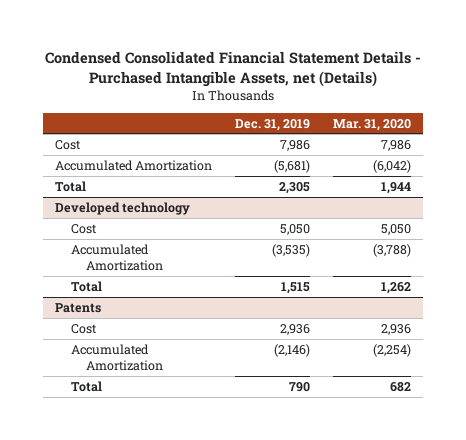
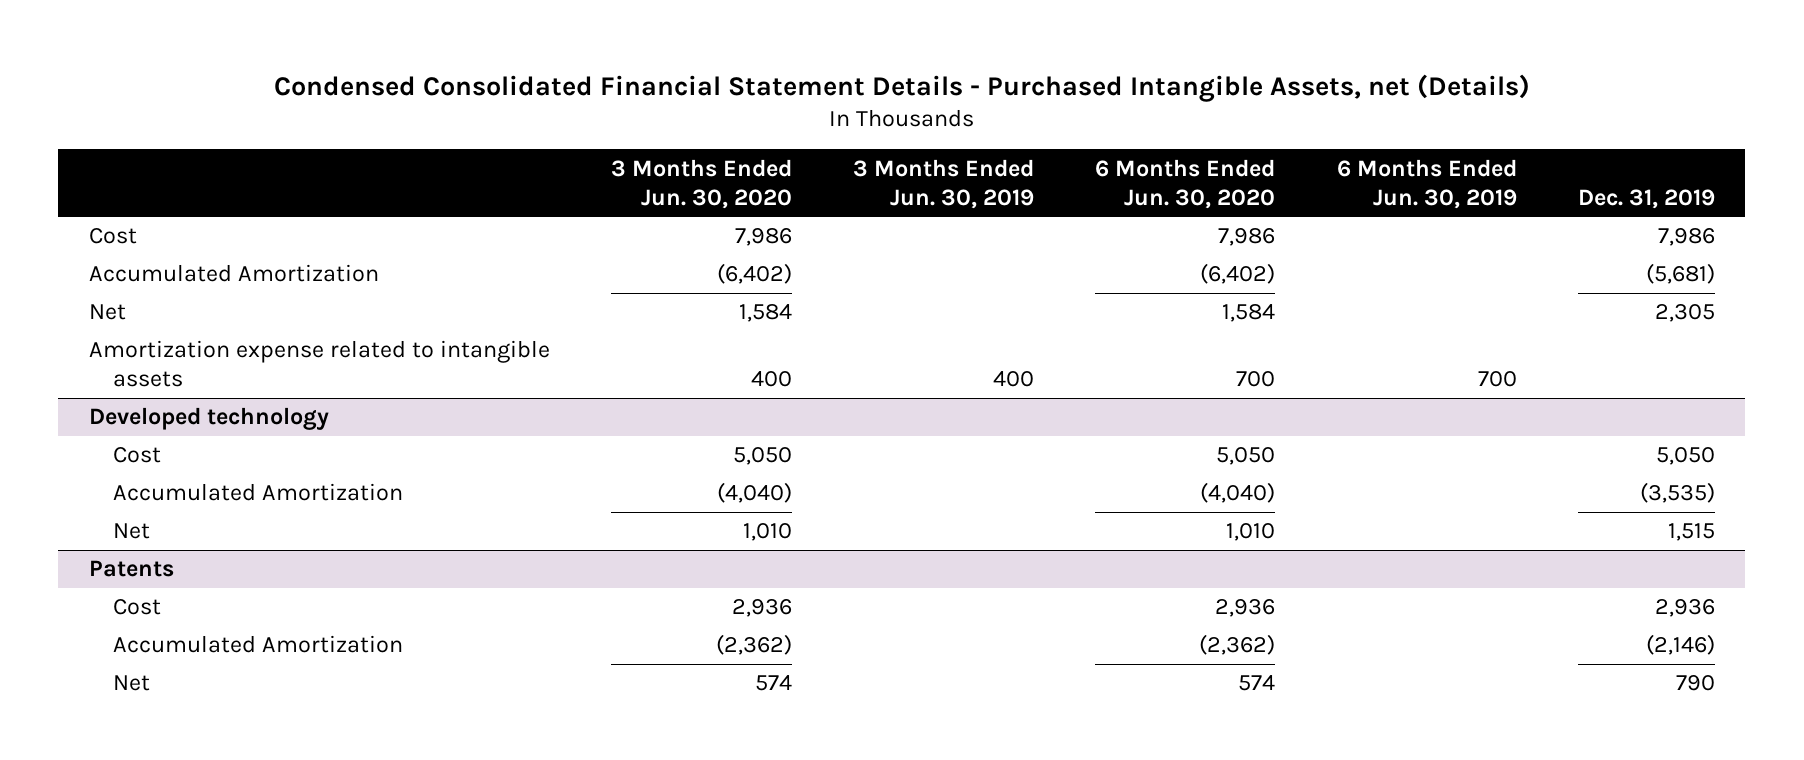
- | Dec. 31, 2019 | Mar. 31, 2020
+ | 3 Months Ended Jun. 30, 2020 | 3 Months Ended Jun. 30, 2019 | 6 Months Ended Jun. 30, 2020 | 6 Months Ended Jun. 30, 2019 | Dec. 31, 2019
- Total | 2,305 | 1,944
+ Net | 1,584 | | 1,584 | | 2,305
+ Amortization expense related to intangible assets | 400 | 400 | 700 | 700 |
@ Developed technology
- Total | 1,515 | 1,262
+ Net | 1,010 | | 1,010 | | 1,515
@ Patents
- Total | 790 | 682
+ Net | 574 | | 574 | | 790

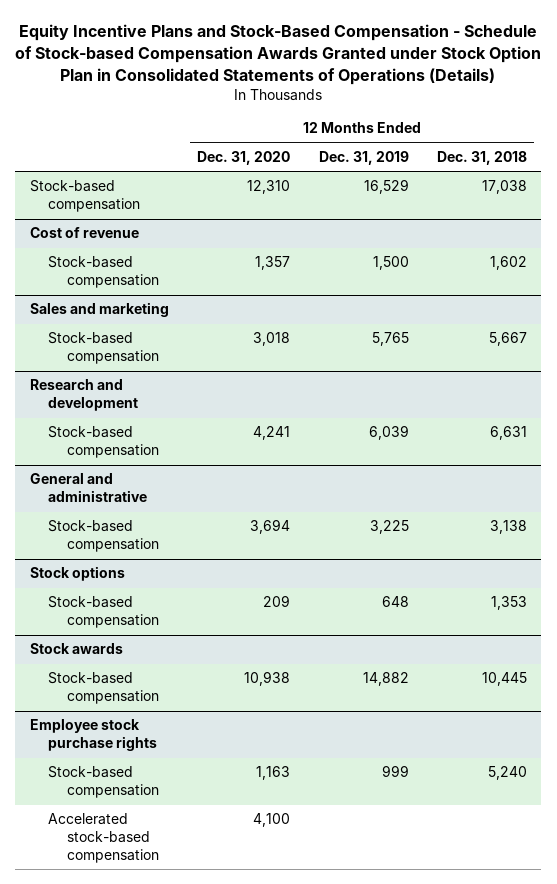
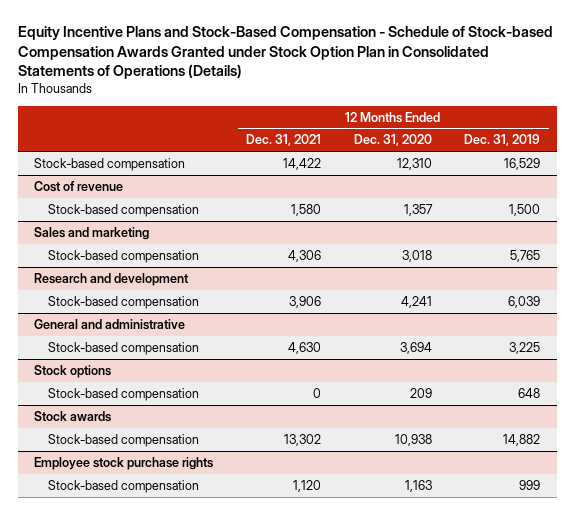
- | 12 Months Ended Dec. 31, 2020 | 12 Months Ended Dec. 31, 2019 | 12 Months Ended Dec. 31, 2018
+ | 12 Months Ended Dec. 31, 2021 | 12 Months Ended Dec. 31, 2020 | 12 Months Ended Dec. 31, 2019
@ Employee stock purchase rights
- Accelerated stock-based compensation | 4,100 | |

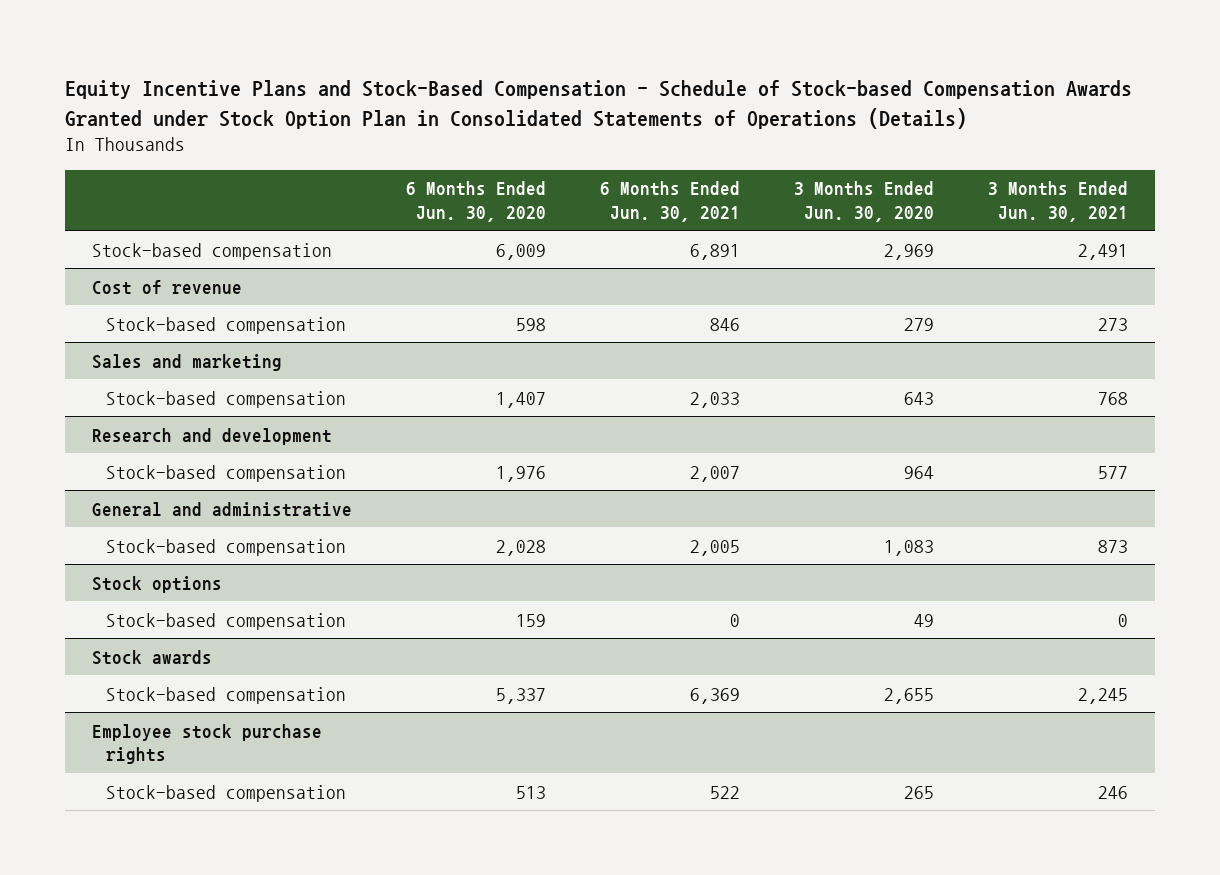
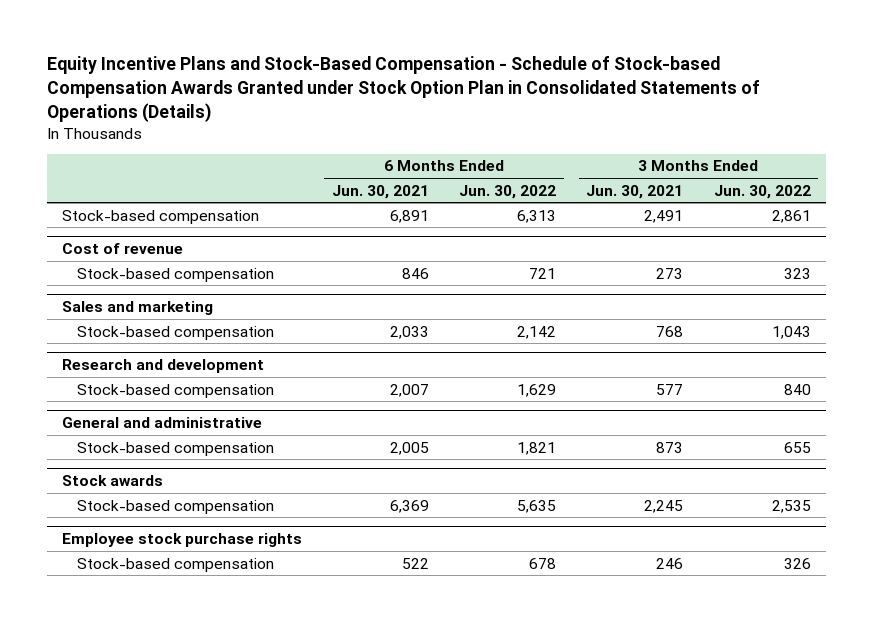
- | 6 Months Ended Jun. 30, 2020 | 6 Months Ended Jun. 30, 2021 | 3 Months Ended Jun. 30, 2020 | 3 Months Ended Jun. 30, 2021
+ | 6 Months Ended Jun. 30, 2021 | 6 Months Ended Jun. 30, 2022 | 3 Months Ended Jun. 30, 2021 | 3 Months Ended Jun. 30, 2022
- Stock options
- Stock-based compensation | 159 | 0 | 49 | 0

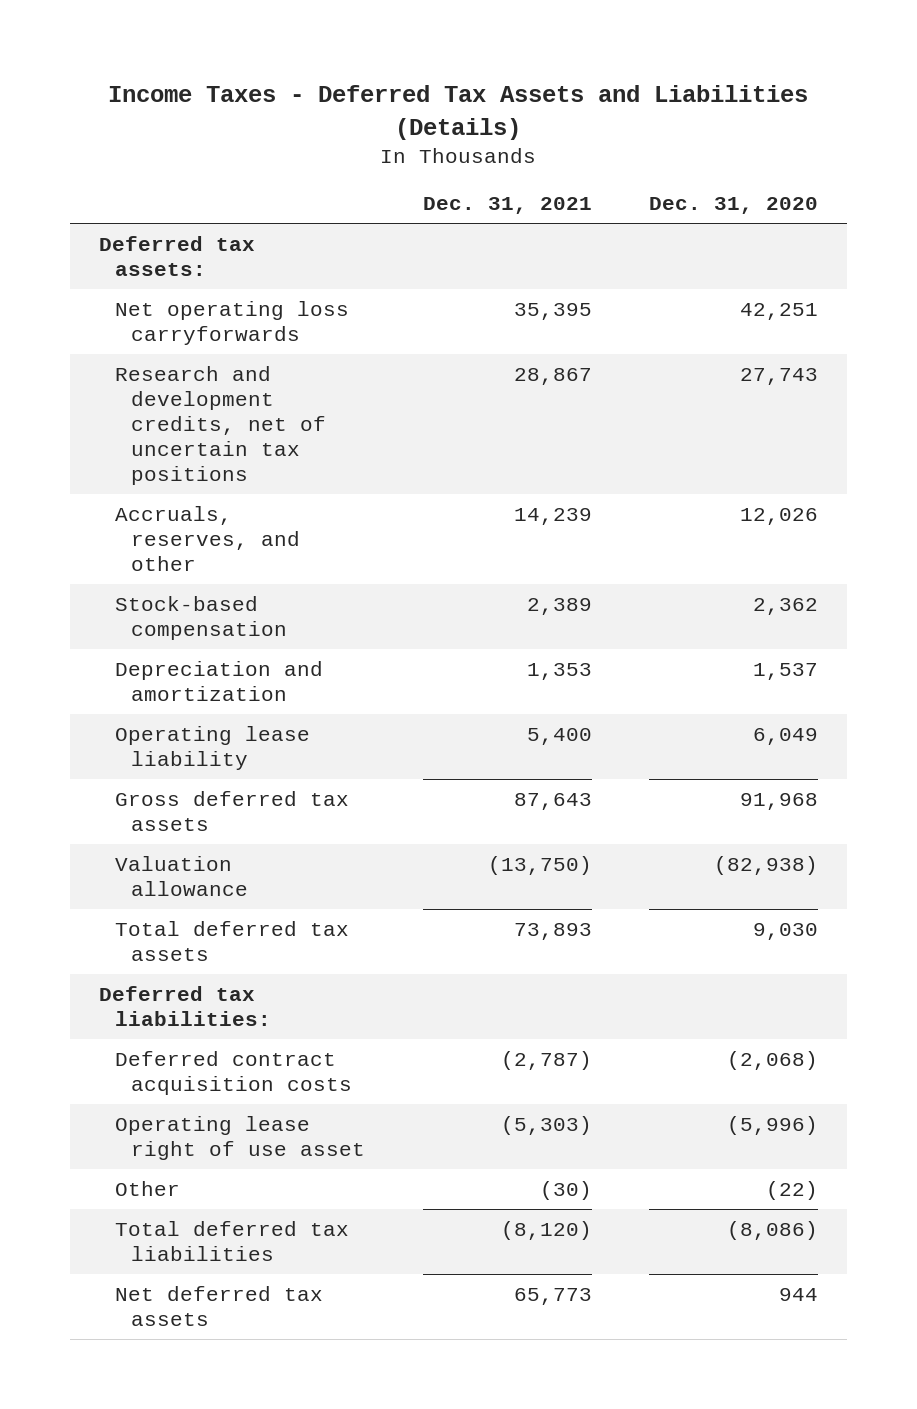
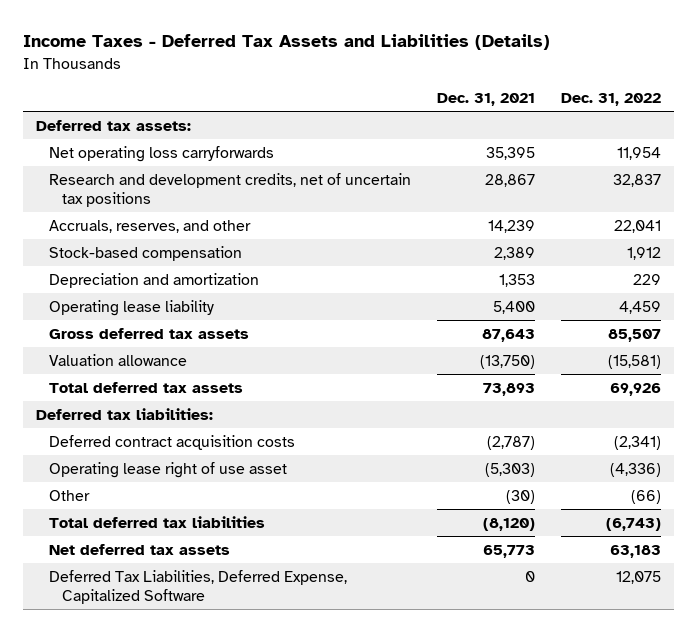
- | Dec. 31, 2021 | Dec. 31, 2020
+ | Dec. 31, 2021 | Dec. 31, 2022
+ Deferred Tax Liabilities, Deferred Expense, Capitalized Software | 0 | 12,075

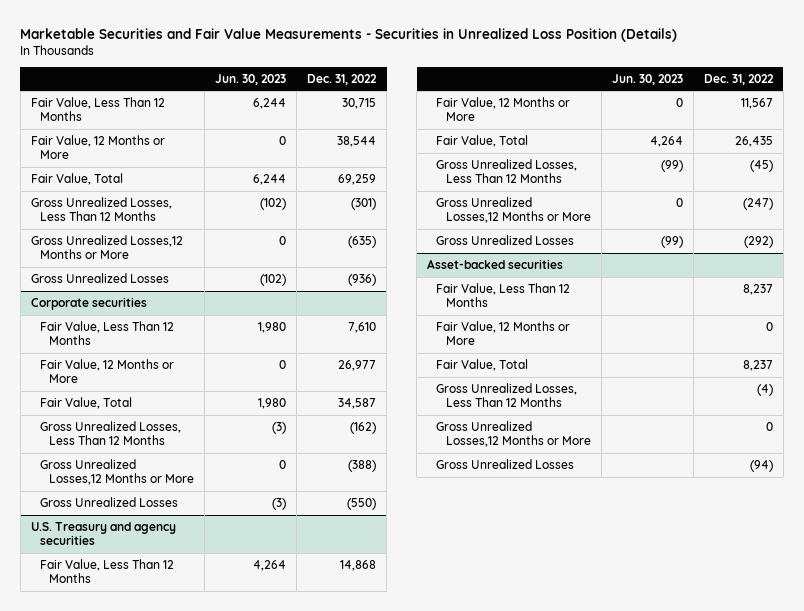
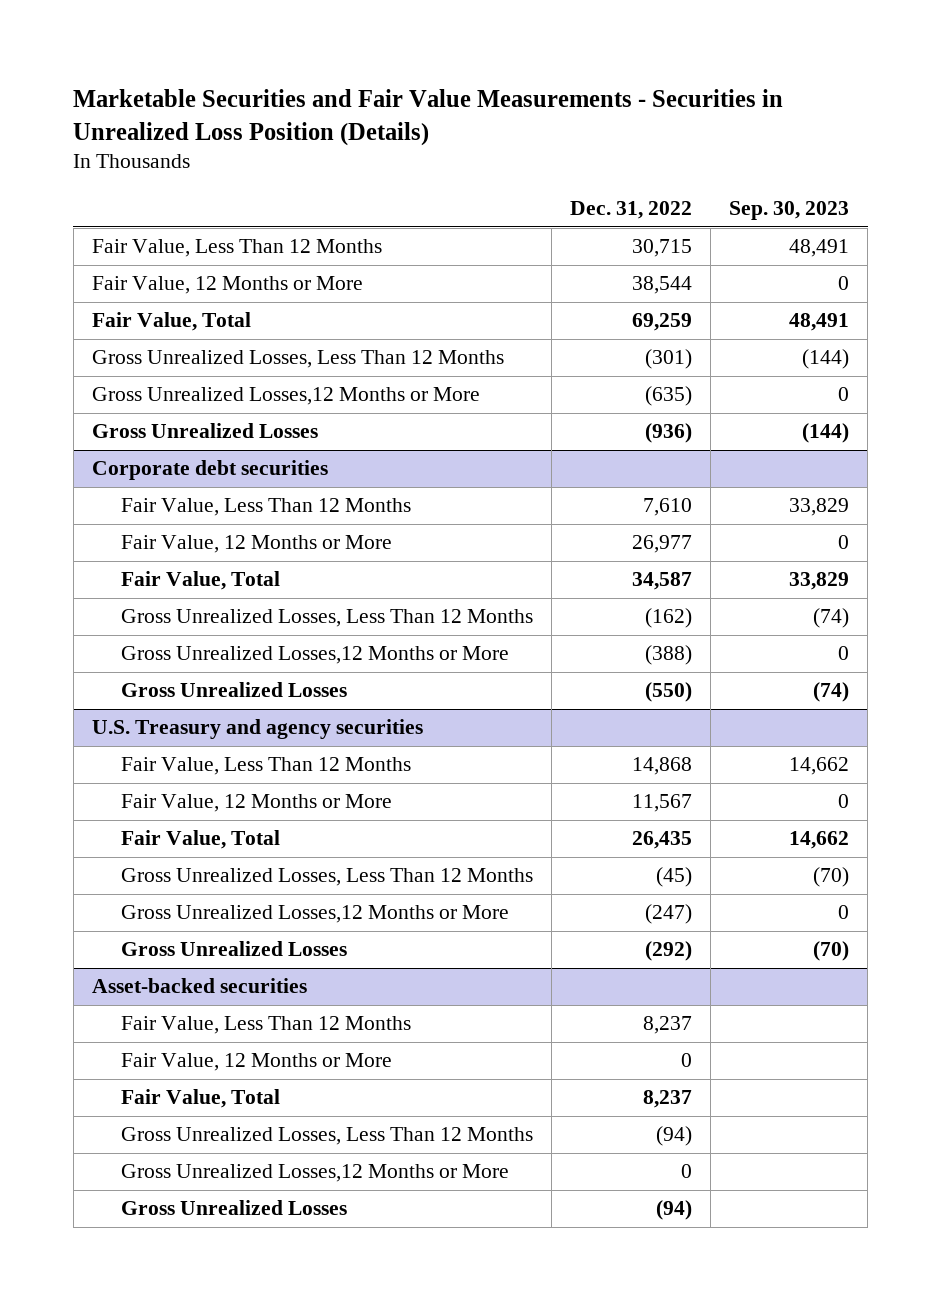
- | Jun. 30, 2023 | Dec. 31, 2022
+ | Dec. 31, 2022 | Sep. 30, 2023
- Corporate securities
+ Corporate debt securities
@ Asset-backed securities
- Gross Unrealized Losses, Less Than 12 Months | | (4)
+ Gross Unrealized Losses, Less Than 12 Months | (94) |

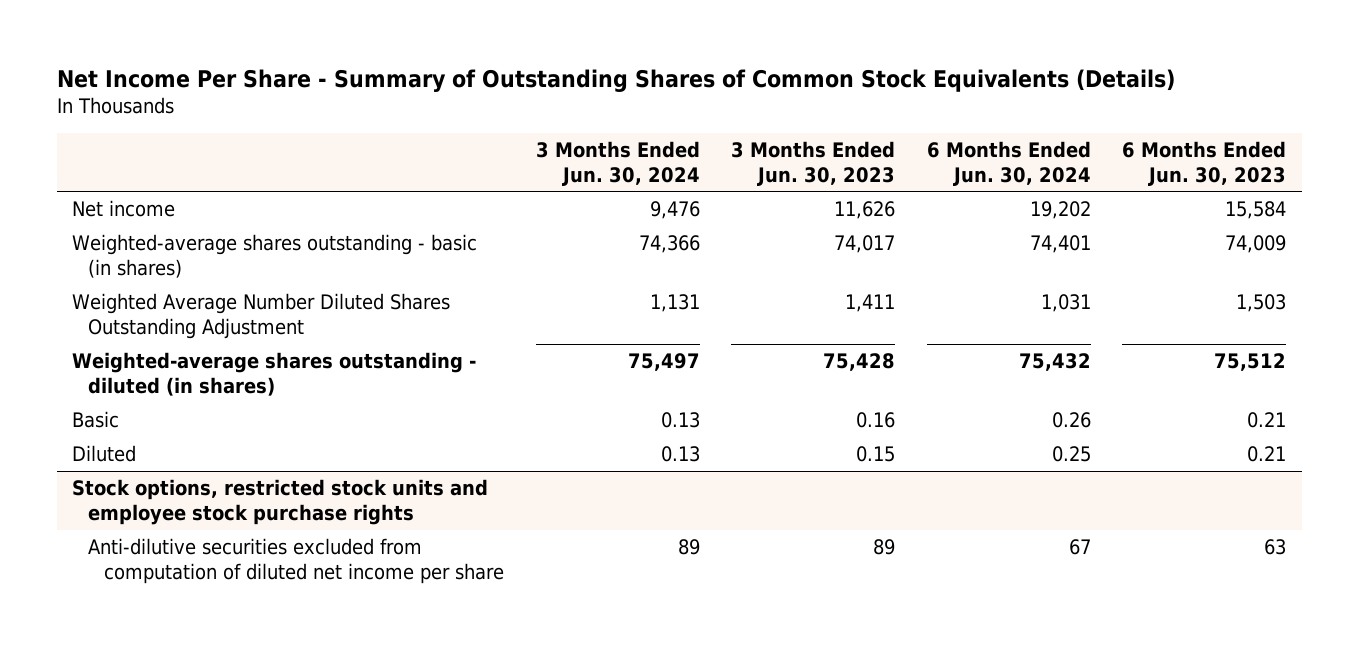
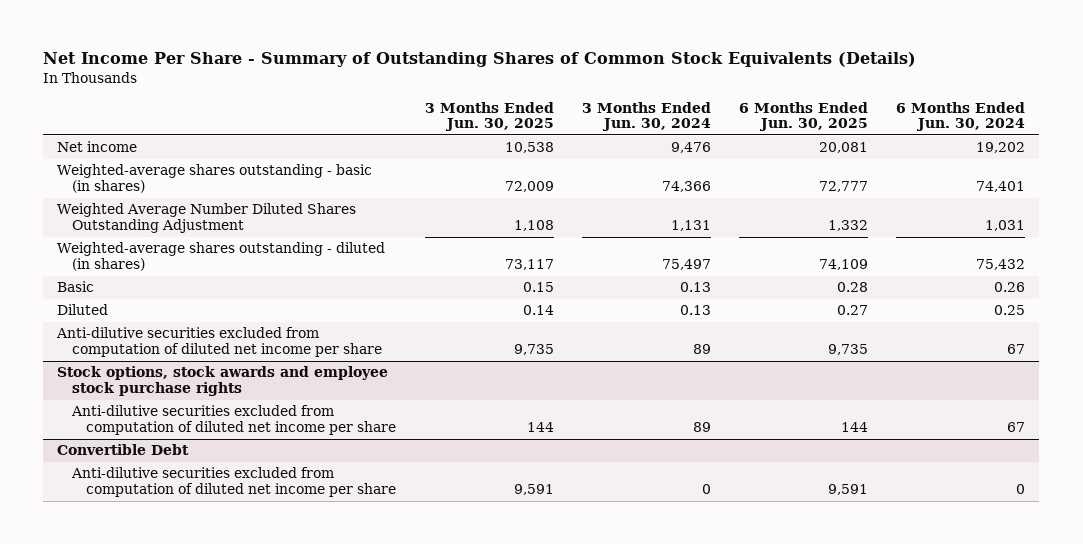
- | 3 Months Ended Jun. 30, 2024 | 3 Months Ended Jun. 30, 2023 | 6 Months Ended Jun. 30, 2024 | 6 Months Ended Jun. 30, 2023
+ | 3 Months Ended Jun. 30, 2025 | 3 Months Ended Jun. 30, 2024 | 6 Months Ended Jun. 30, 2025 | 6 Months Ended Jun. 30, 2024
- Stock options, restricted stock units and employee stock purchase rights
+ Stock options, stock awards and employee stock purchase rights
+ Anti-dilutive securities excluded from computation of diluted net income per share | 144 | 89 | 144 | 67
+ Convertible Debt
+ Anti-dilutive securities excluded from computation of diluted net income per share | 9,591 | 0 | 9,591 | 0

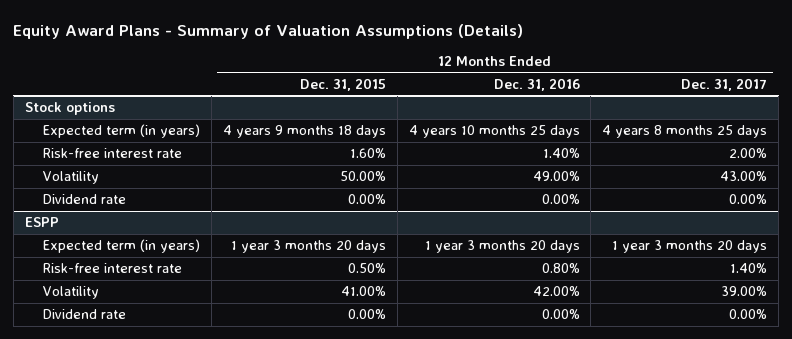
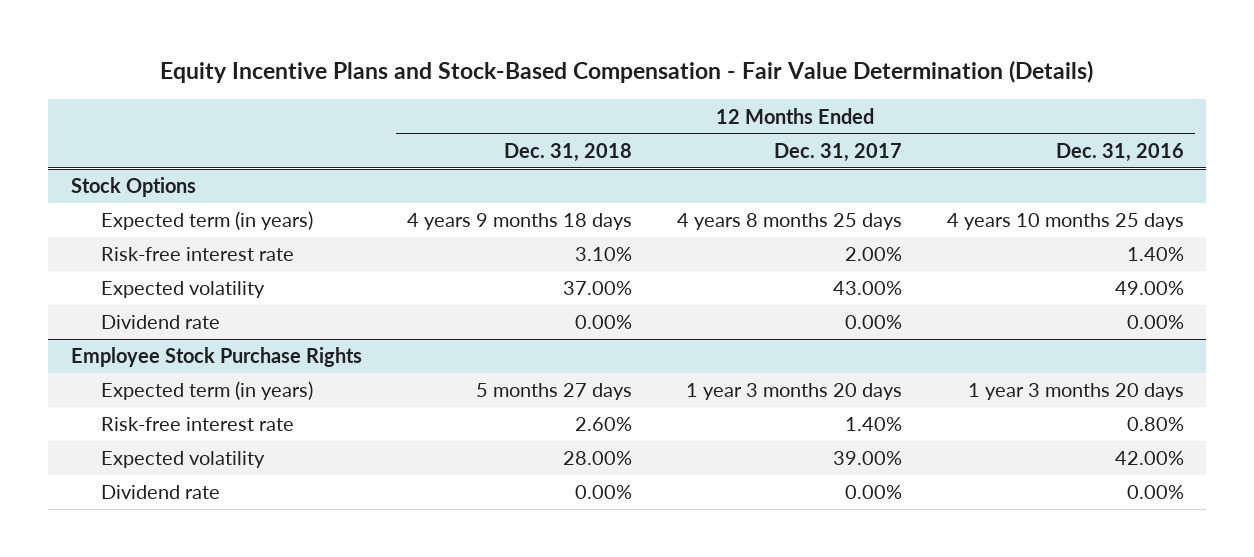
- Equity Award Plans - Summary of Valuation Assumptions (Details)
+ Equity Incentive Plans and Stock-Based Compensation - Fair Value Determination (Details)
- | 12 Months Ended Dec. 31, 2015 | 12 Months Ended Dec. 31, 2016 | 12 Months Ended Dec. 31, 2017
+ | 12 Months Ended Dec. 31, 2018 | 12 Months Ended Dec. 31, 2017 | 12 Months Ended Dec. 31, 2016
- Stock options
+ Stock Options
- Volatility | 50.00% | 49.00% | 43.00%
+ Expected volatility | 37.00% | 43.00% | 49.00%
- ESPP
+ Employee Stock Purchase Rights
- Volatility | 41.00% | 42.00% | 39.00%
+ Expected volatility | 28.00% | 39.00% | 42.00%

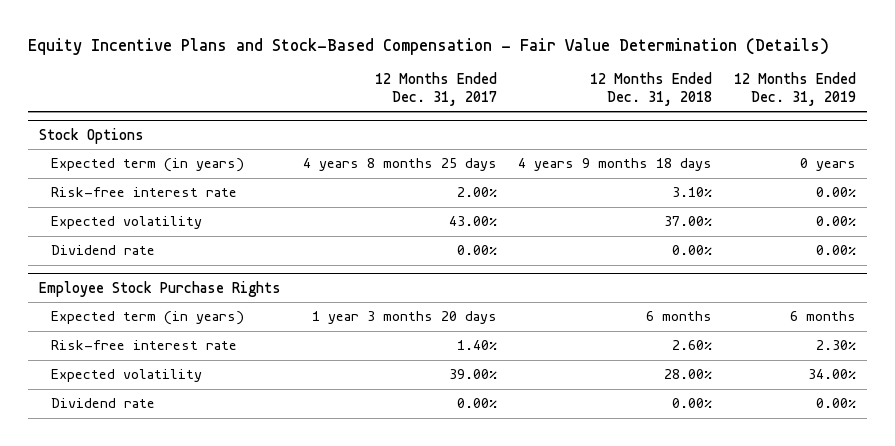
- | 12 Months Ended Dec. 31, 2018 | 12 Months Ended Dec. 31, 2017 | 12 Months Ended Dec. 31, 2016
+ | 12 Months Ended Dec. 31, 2017 | 12 Months Ended Dec. 31, 2018 | 12 Months Ended Dec. 31, 2019
@ Employee Stock Purchase Rights
- Expected term (in years) | 5 months 27 days | 1 year 3 months 20 days | 1 year 3 months 20 days
+ Expected term (in years) | 1 year 3 months 20 days | 6 months | 6 months

